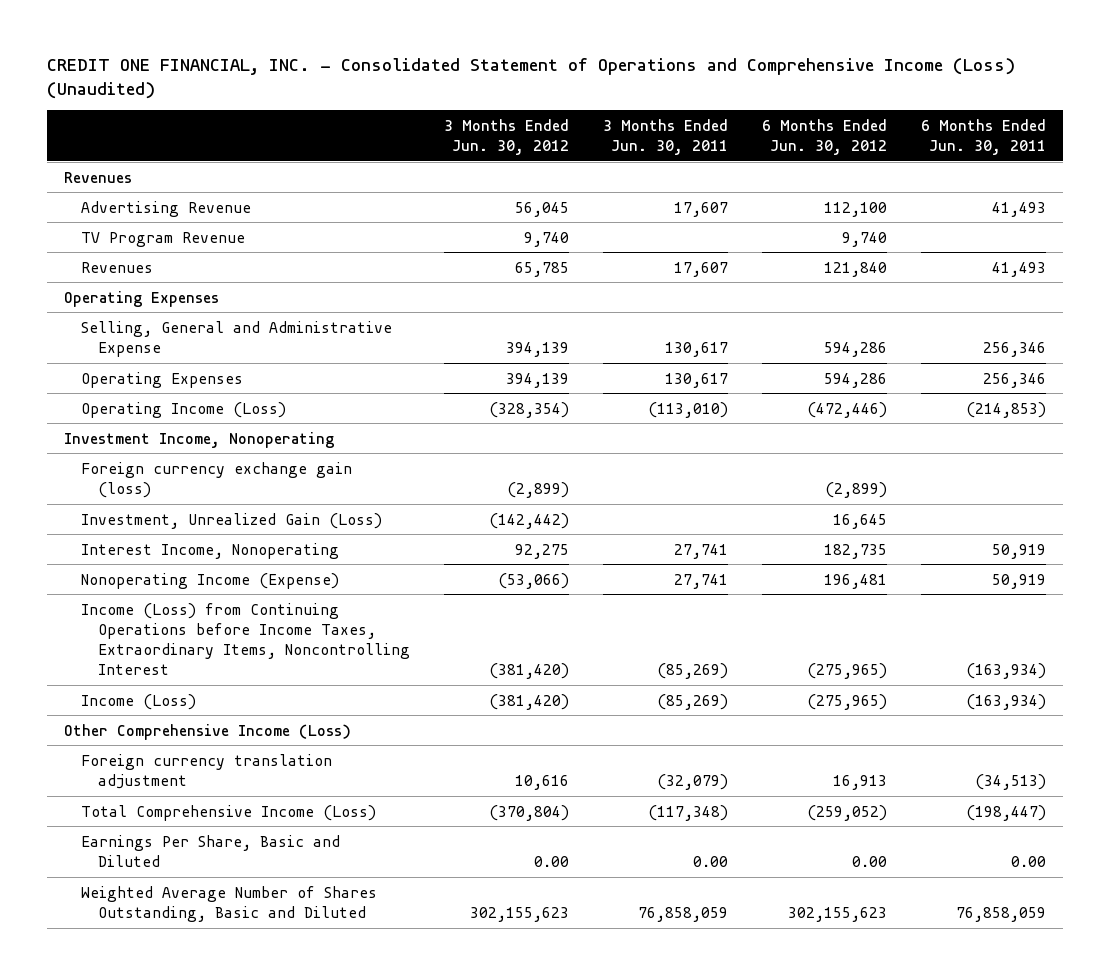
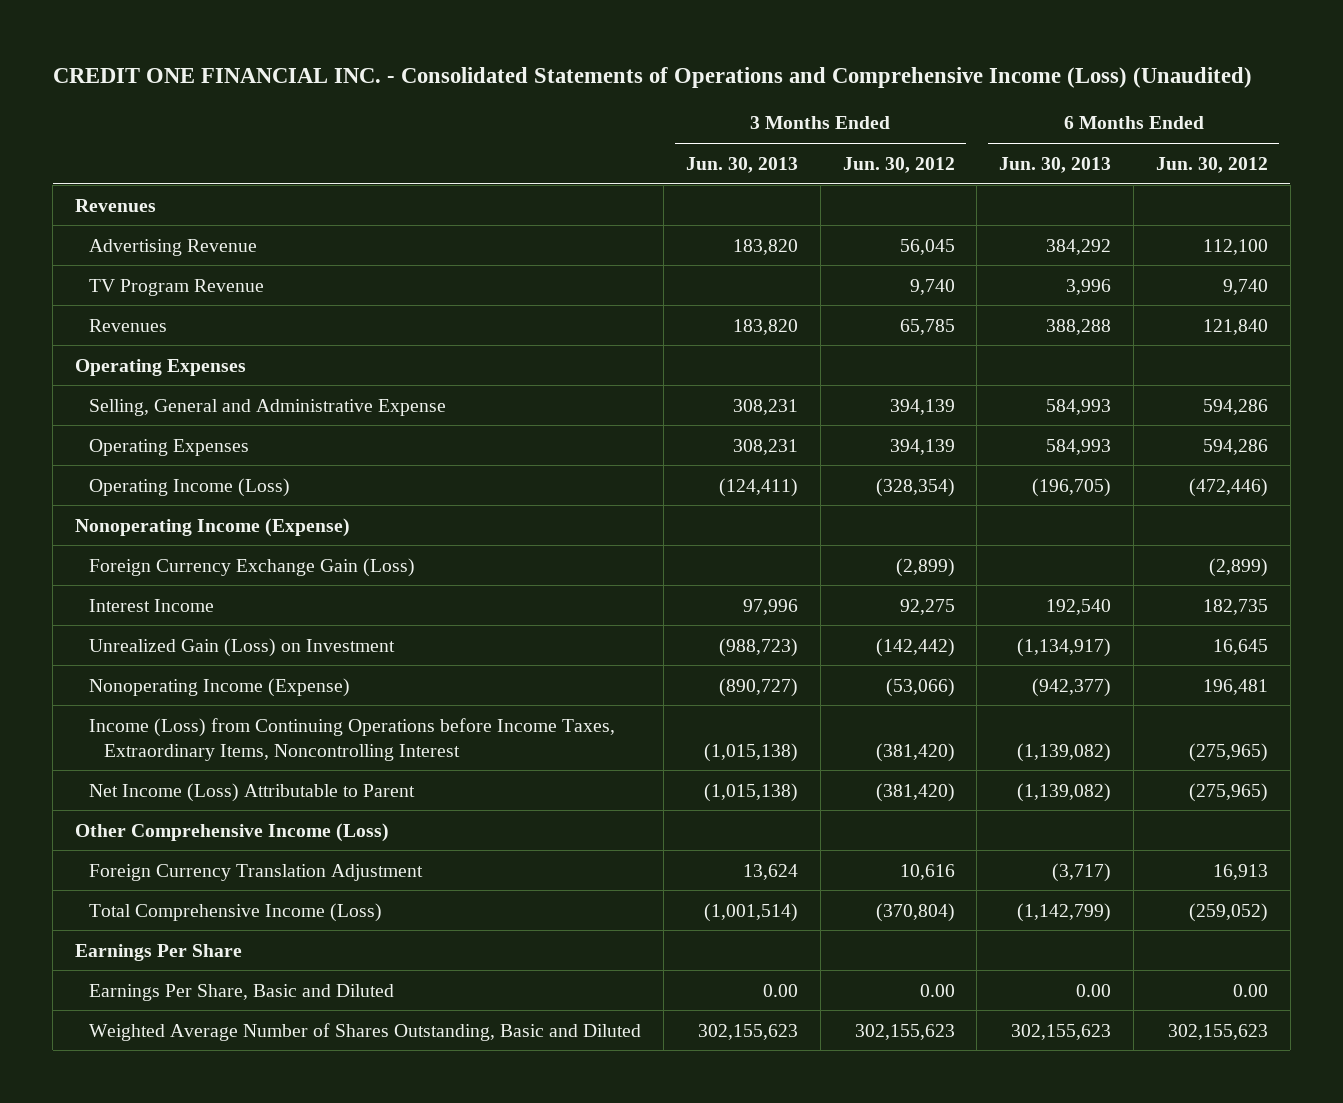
- CREDIT ONE FINANCIAL, INC. - Consolidated Statement of Operations and Comprehensive Income (Loss) (Unaudited)
+ CREDIT ONE FINANCIAL INC. - Consolidated Statements of Operations and Comprehensive Income (Loss) (Unaudited)
- | 3 Months Ended Jun. 30, 2012 | 3 Months Ended Jun. 30, 2011 | 6 Months Ended Jun. 30, 2012 | 6 Months Ended Jun. 30, 2011
+ | 3 Months Ended Jun. 30, 2013 | 3 Months Ended Jun. 30, 2012 | 6 Months Ended Jun. 30, 2013 | 6 Months Ended Jun. 30, 2012
- Investment Income, Nonoperating
- Foreign currency exchange gain (loss) | (2,899) | | (2,899) |
- Investment, Unrealized Gain (Loss) | (142,442) | | 16,645 |
- Interest Income, Nonoperating | 92,275 | 27,741 | 182,735 | 50,919
+ Nonoperating Income (Expense)
+ Foreign Currency Exchange Gain (Loss) | | (2,899) | | (2,899)
+ Interest Income | 97,996 | 92,275 | 192,540 | 182,735
+ Unrealized Gain (Loss) on Investment | (988,723) | (142,442) | (1,134,917) | 16,645
- Income (Loss) | (381,420) | (85,269) | (275,965) | (163,934)
+ Net Income (Loss) Attributable to Parent | (1,015,138) | (381,420) | (1,139,082) | (275,965)
- Foreign currency translation adjustment | 10,616 | (32,079) | 16,913 | (34,513)
+ Foreign Currency Translation Adjustment | 13,624 | 10,616 | (3,717) | 16,913
+ Earnings Per Share

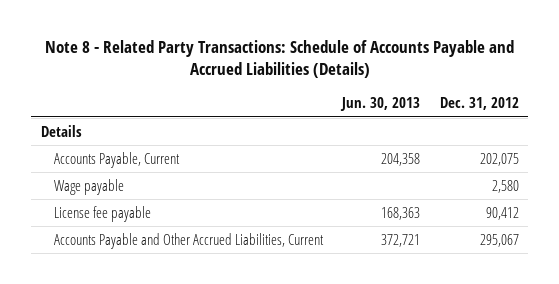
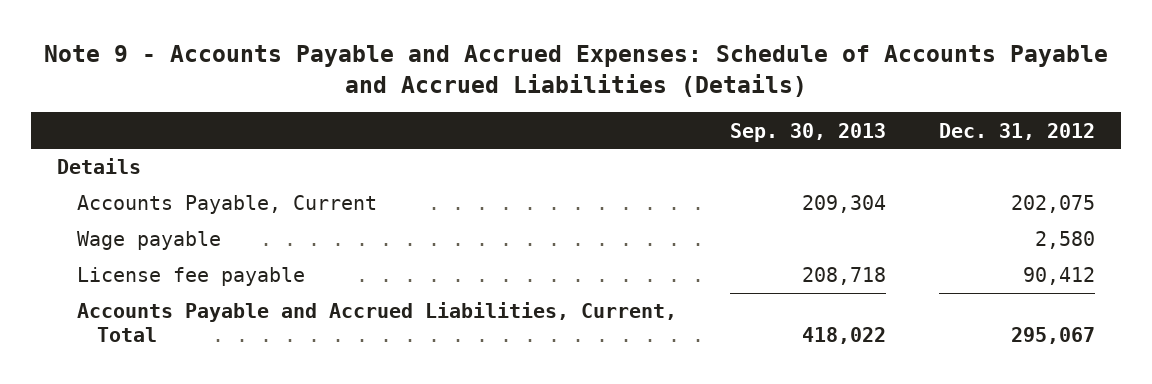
- Note 8 - Related Party Transactions: Schedule of Accounts Payable and Accrued Liabilities (Details)
+ Note 9 - Accounts Payable and Accrued Expenses: Schedule of Accounts Payable and Accrued Liabilities (Details)
- | Jun. 30, 2013 | Dec. 31, 2012
+ | Sep. 30, 2013 | Dec. 31, 2012
- Accounts Payable and Other Accrued Liabilities, Current | 372,721 | 295,067
+ Accounts Payable and Accrued Liabilities, Current, Total | 418,022 | 295,067

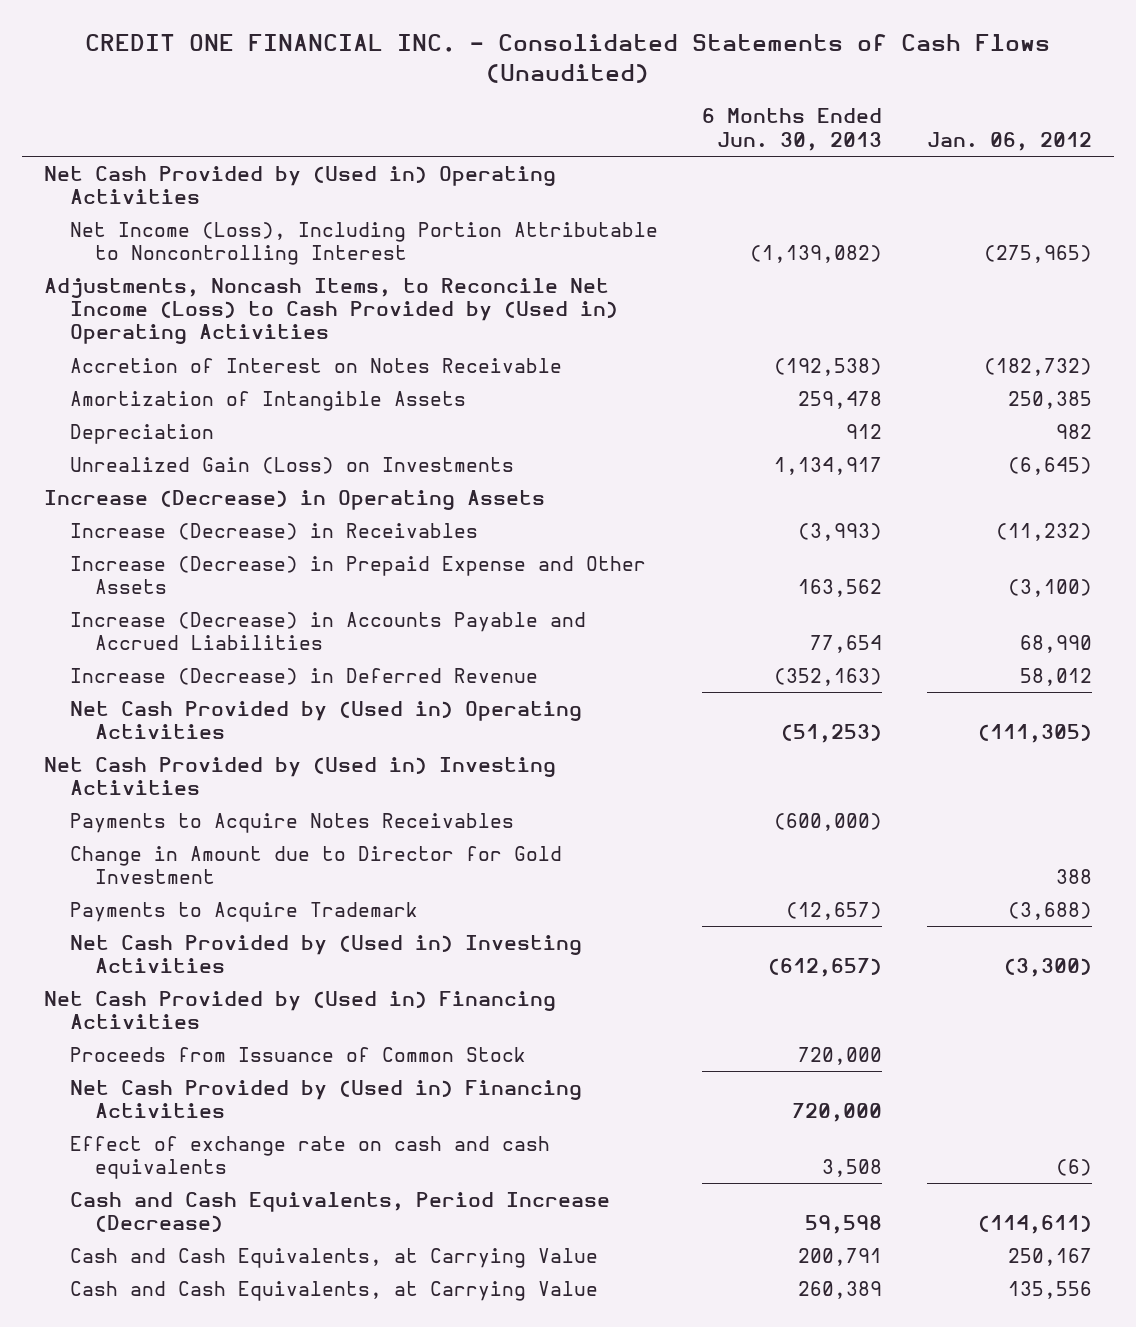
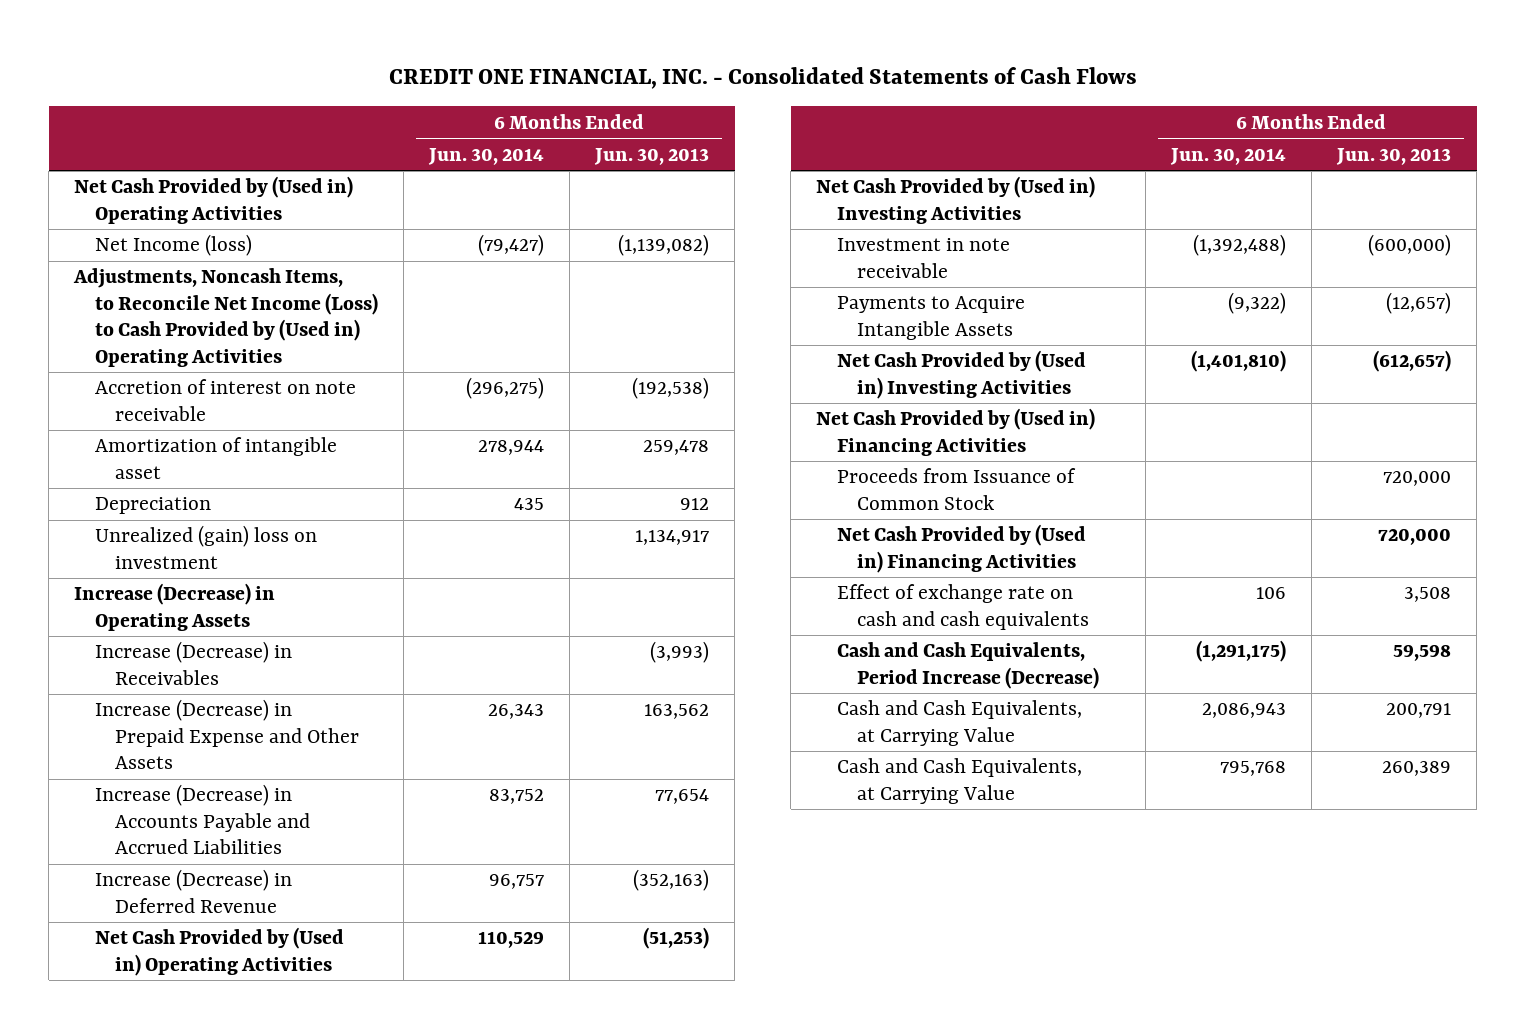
- CREDIT ONE FINANCIAL INC. - Consolidated Statements of Cash Flows (Unaudited)
+ CREDIT ONE FINANCIAL, INC. - Consolidated Statements of Cash Flows
- | 6 Months Ended Jun. 30, 2013 | Jan. 06, 2012
+ | 6 Months Ended Jun. 30, 2014 | 6 Months Ended Jun. 30, 2013
- Net Income (Loss), Including Portion Attributable to Noncontrolling Interest | (1,139,082) | (275,965)
+ Net Income (loss) | (79,427) | (1,139,082)
- Accretion of Interest on Notes Receivable | (192,538) | (182,732)
- Amortization of Intangible Assets | 259,478 | 250,385
+ Accretion of interest on note receivable | (296,275) | (192,538)
+ Amortization of intangible asset | 278,944 | 259,478
- Unrealized Gain (Loss) on Investments | 1,134,917 | (6,645)
+ Unrealized (gain) loss on investment | | 1,134,917
- Payments to Acquire Notes Receivables | (600,000) |
- Change in Amount due to Director for Gold Investment | | 388
- Payments to Acquire Trademark | (12,657) | (3,688)
+ Investment in note receivable | (1,392,488) | (600,000)
+ Payments to Acquire Intangible Assets | (9,322) | (12,657)

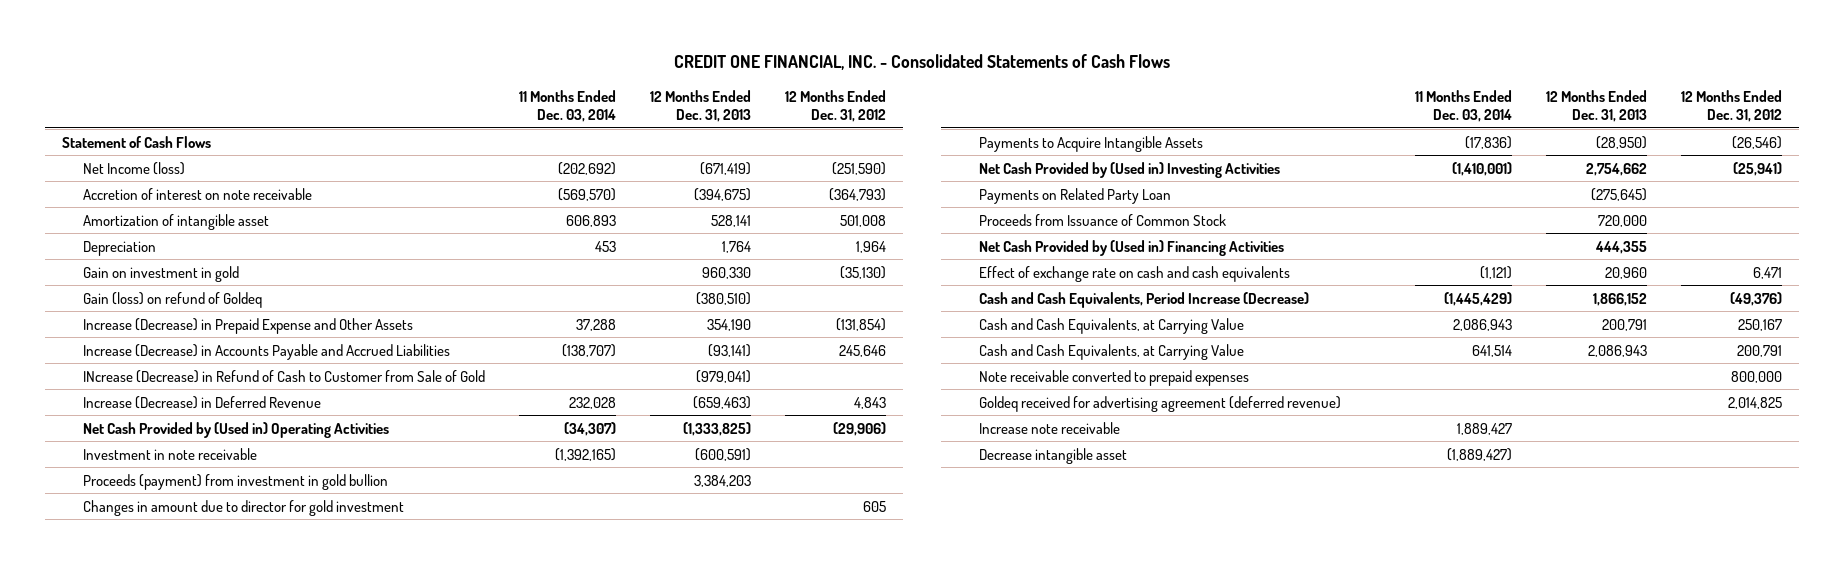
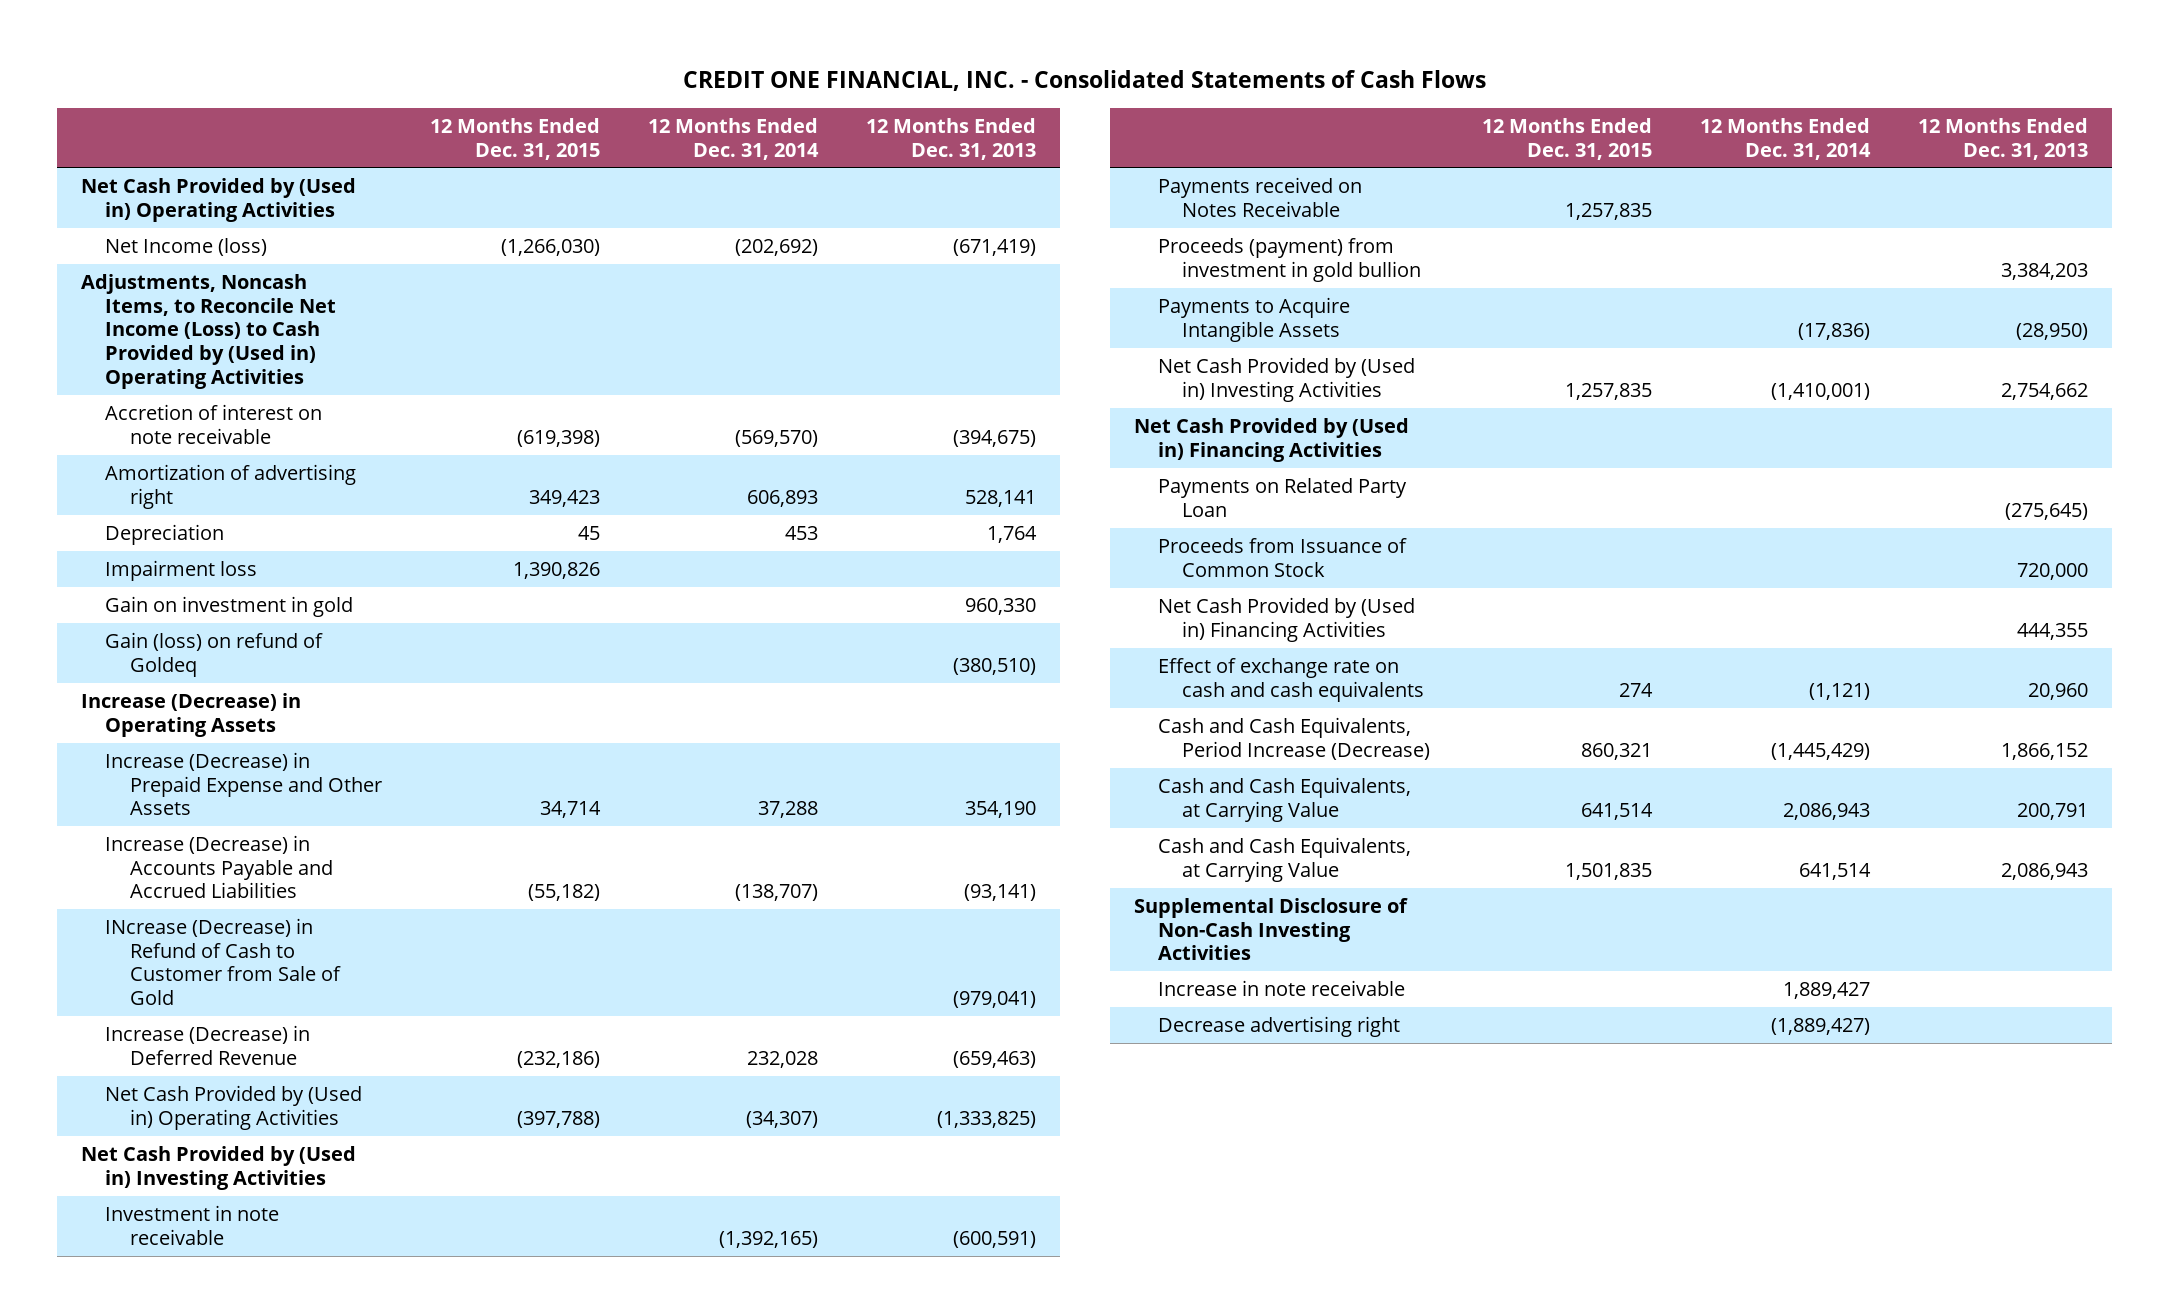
- | 11 Months Ended Dec. 03, 2014 | 12 Months Ended Dec. 31, 2013 | 12 Months Ended Dec. 31, 2012
+ | 12 Months Ended Dec. 31, 2015 | 12 Months Ended Dec. 31, 2014 | 12 Months Ended Dec. 31, 2013
- Statement of Cash Flows
+ Net Cash Provided by (Used in) Operating Activities
+ Adjustments, Noncash Items, to Reconcile Net Income (Loss) to Cash Provided by (Used in) Operating Activities
- Amortization of intangible asset | 606,893 | 528,141 | 501,008
+ Amortization of advertising right | 349,423 | 606,893 | 528,141
+ Impairment loss | 1,390,826 | |
+ Increase (Decrease) in Operating Assets
+ Net Cash Provided by (Used in) Investing Activities
+ Payments received on Notes Receivable | 1,257,835 | |
- Changes in amount due to director for gold investment | | | 605
+ Net Cash Provided by (Used in) Financing Activities
- Note receivable converted to prepaid expenses | | | 800,000
- Goldeq received for advertising agreement (deferred revenue) | | | 2,014,825
- Increase note receivable | 1,889,427 | |
- Decrease intangible asset | (1,889,427) | |
+ Supplemental Disclosure of Non-Cash Investing Activities
+ Increase in note receivable | | 1,889,427 |
+ Decrease advertising right | | (1,889,427) |

